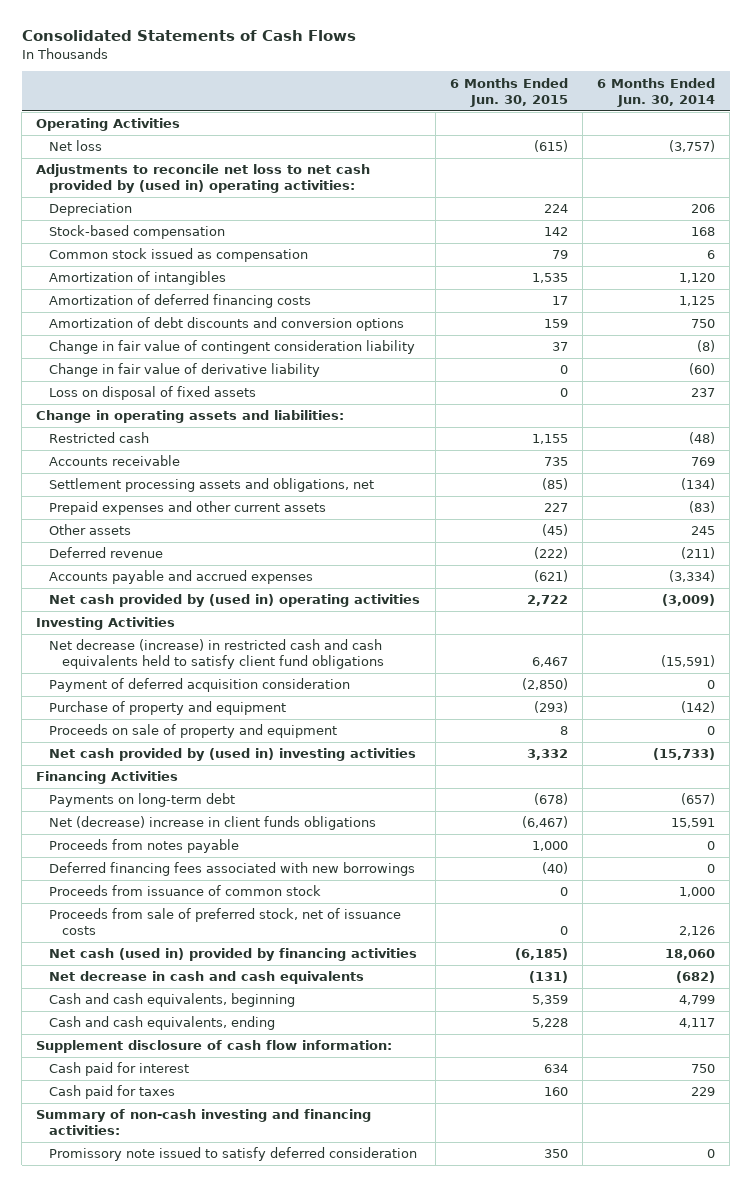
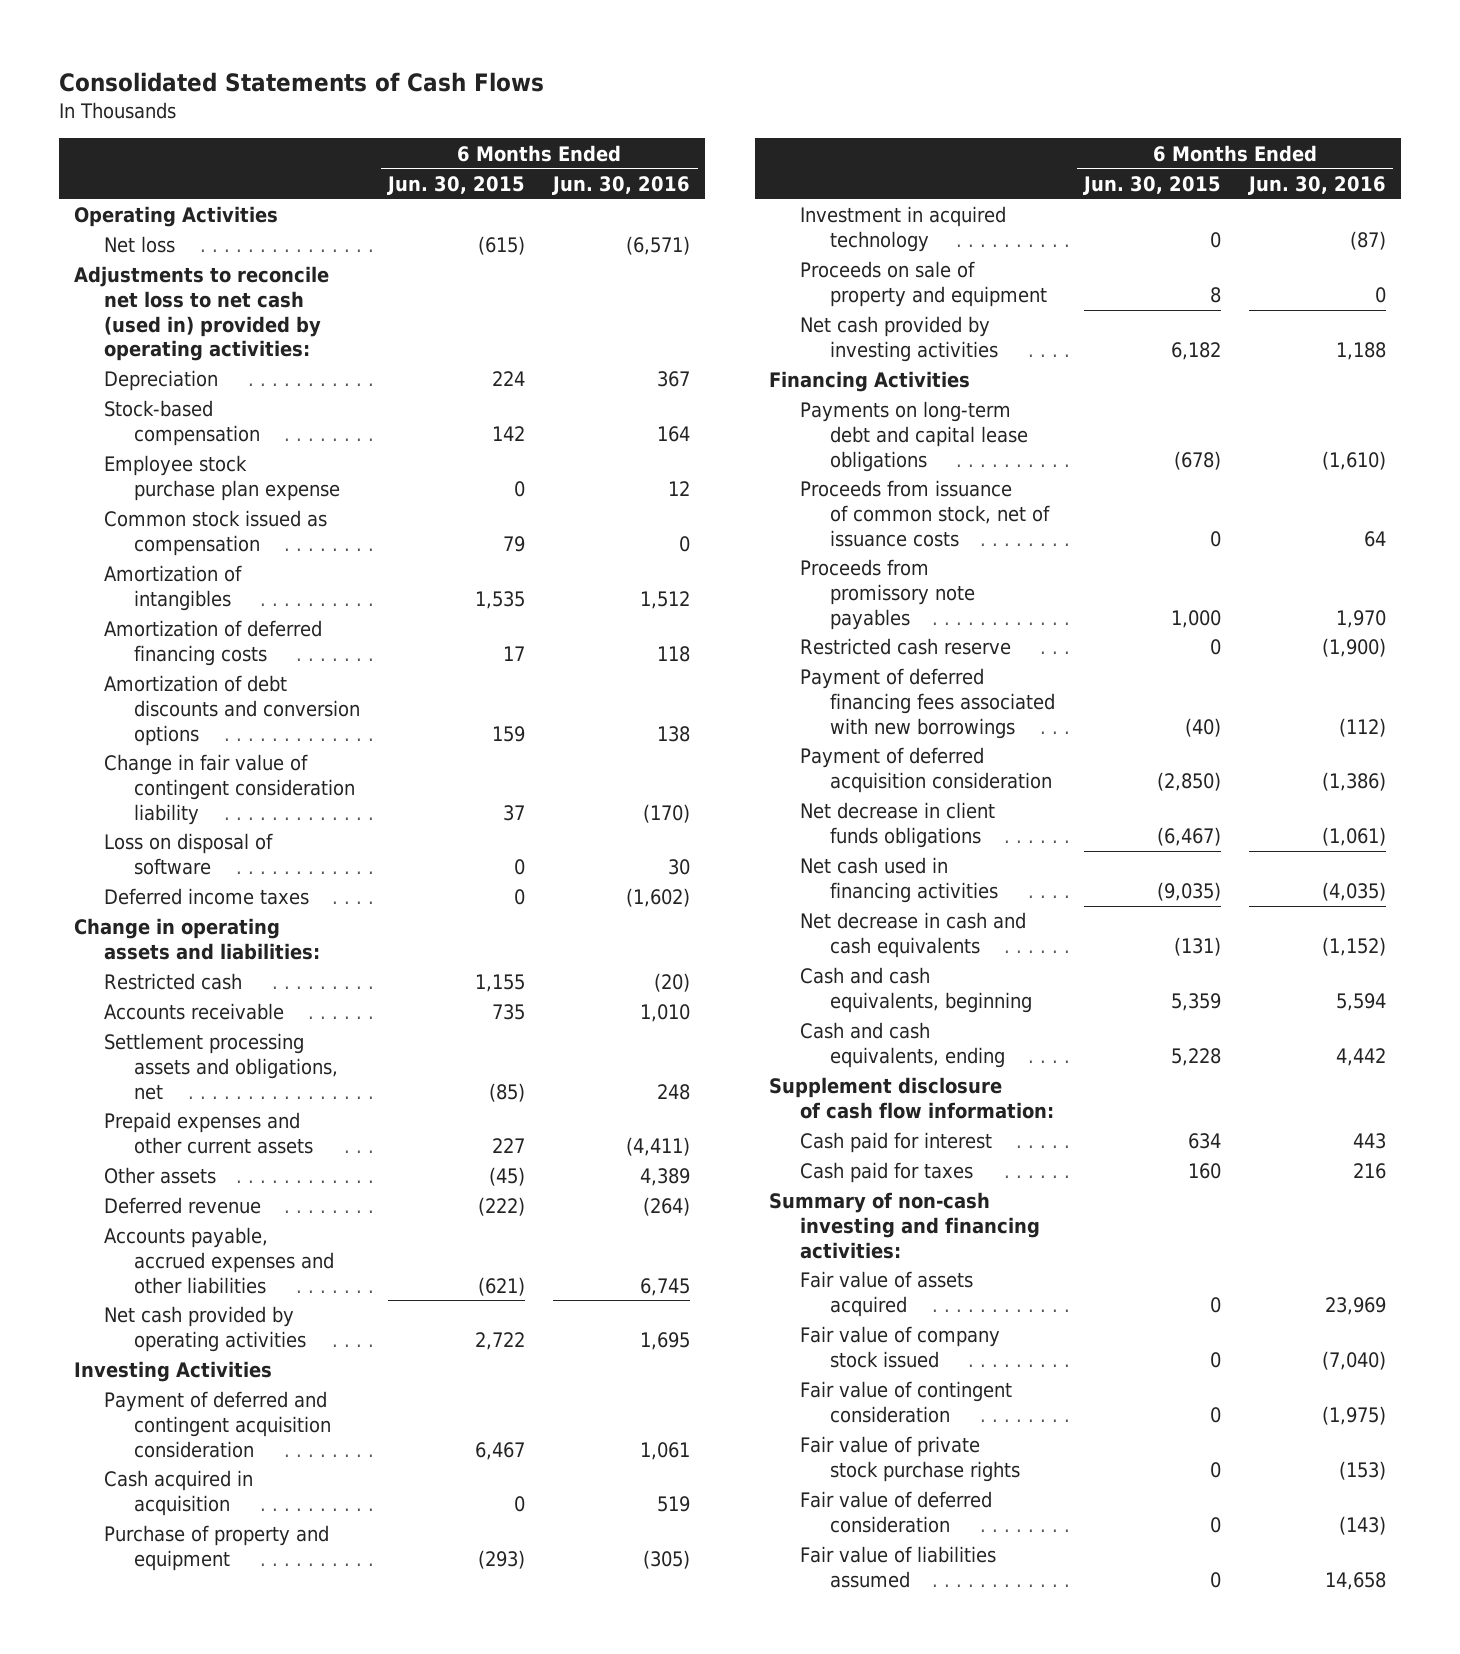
- | 6 Months Ended Jun. 30, 2015 | 6 Months Ended Jun. 30, 2014
+ | 6 Months Ended Jun. 30, 2015 | 6 Months Ended Jun. 30, 2016
- Adjustments to reconcile net loss to net cash provided by (used in) operating activities:
+ Adjustments to reconcile net loss to net cash (used in) provided by operating activities:
+ Employee stock purchase plan expense | 0 | 12
- Change in fair value of derivative liability | 0 | (60)
- Loss on disposal of fixed assets | 0 | 237
+ Loss on disposal of software | 0 | 30
+ Deferred income taxes | 0 | (1,602)
- Accounts payable and accrued expenses | (621) | (3,334)
- Net cash provided by (used in) operating activities | 2,722 | (3,009)
+ Accounts payable, accrued expenses and other liabilities | (621) | 6,745
+ Net cash provided by operating activities | 2,722 | 1,695
- Net decrease (increase) in restricted cash and cash equivalents held to satisfy client fund obligations | 6,467 | (15,591)
+ Payment of deferred and contingent acquisition consideration | 6,467 | 1,061
+ Cash acquired in acquisition | 0 | 519
+ Investment in acquired technology | 0 | (87)
- Net cash provided by (used in) investing activities | 3,332 | (15,733)
+ Net cash provided by investing activities | 6,182 | 1,188
- Payments on long-term debt | (678) | (657)
- Net (decrease) increase in client funds obligations | (6,467) | 15,591
- Proceeds from notes payable | 1,000 | 0
- Deferred financing fees associated with new borrowings | (40) | 0
- Proceeds from issuance of common stock | 0 | 1,000
- Proceeds from sale of preferred stock, net of issuance costs | 0 | 2,126
- Net cash (used in) provided by financing activities | (6,185) | 18,060
+ Payments on long-term debt and capital lease obligations | (678) | (1,610)
+ Proceeds from issuance of common stock, net of issuance costs | 0 | 64
+ Proceeds from promissory note payables | 1,000 | 1,970
+ Restricted cash reserve | 0 | (1,900)
+ Payment of deferred financing fees associated with new borrowings | (40) | (112)
moved down: Payment of deferred acquisition consideration | (2,850) | (1,386)
+ Net decrease in client funds obligations | (6,467) | (1,061)
+ Net cash used in financing activities | (9,035) | (4,035)
- Promissory note issued to satisfy deferred consideration | 350 | 0
+ Fair value of assets acquired | 0 | 23,969
+ Fair value of company stock issued | 0 | (7,040)
+ Fair value of contingent consideration | 0 | (1,975)
+ Fair value of private stock purchase rights | 0 | (153)
+ Fair value of deferred consideration | 0 | (143)
+ Fair value of liabilities assumed | 0 | 14,658

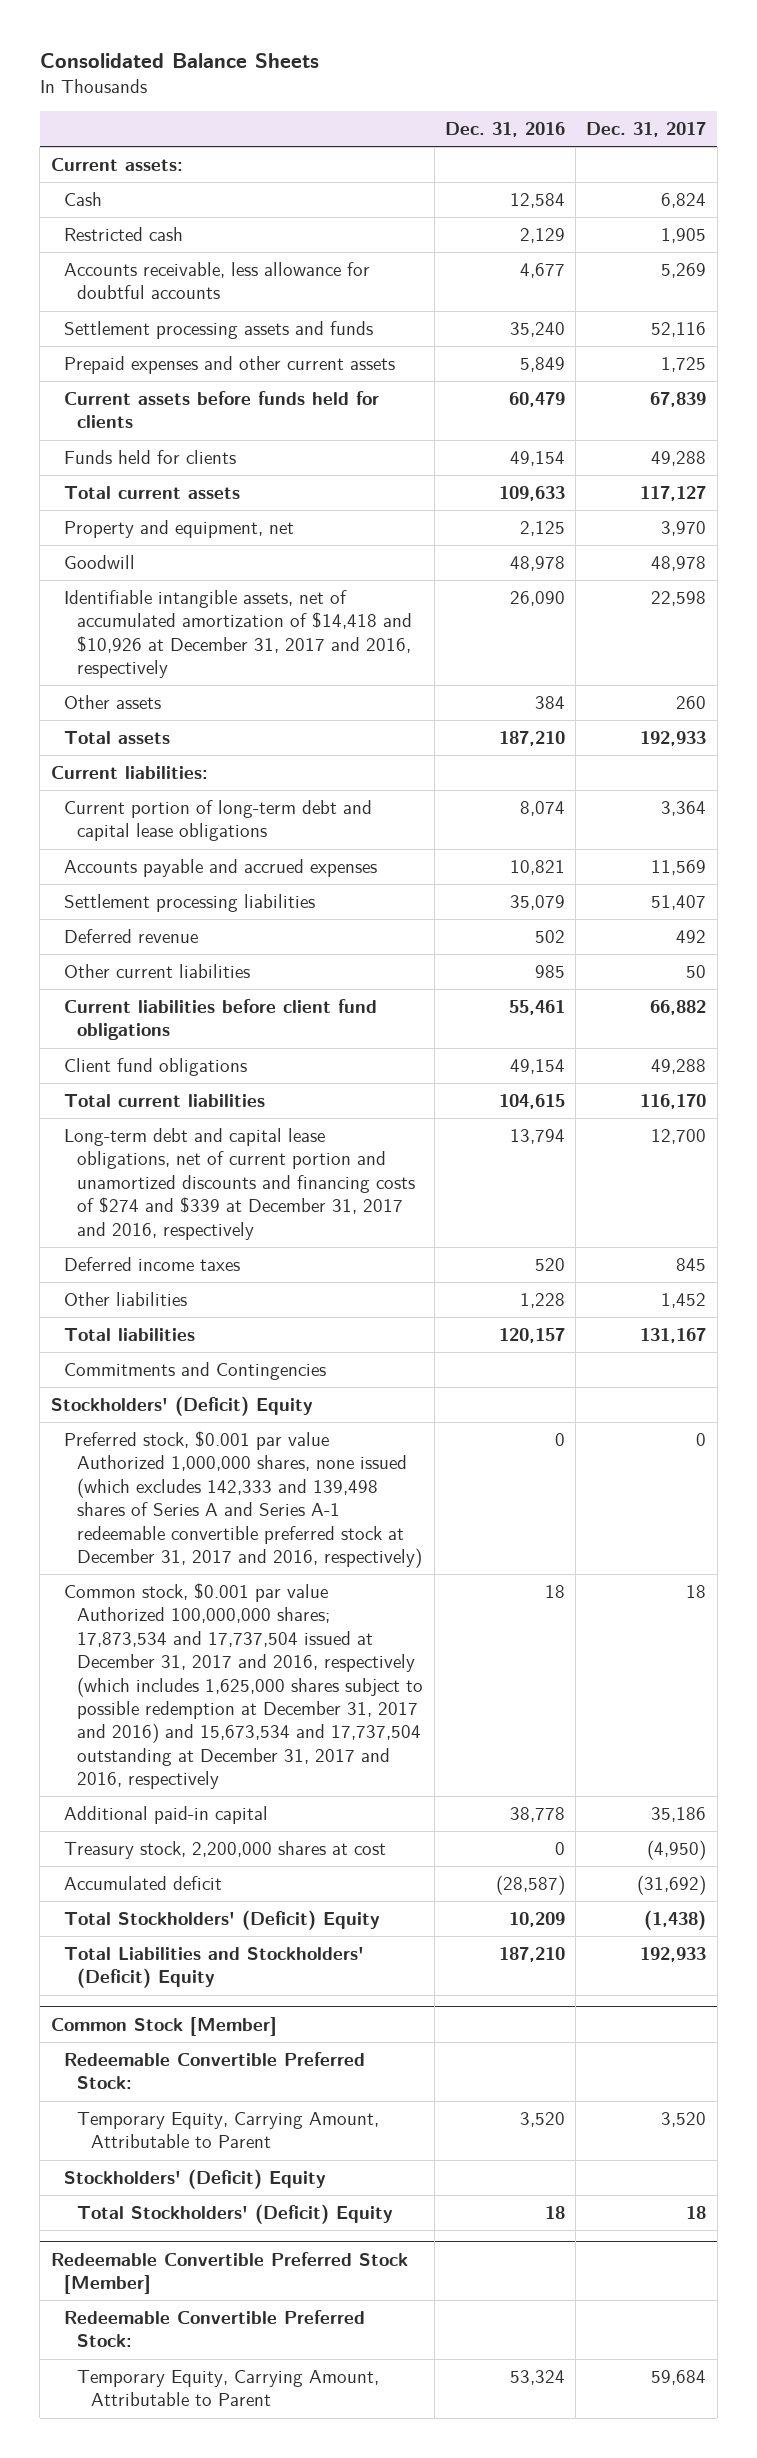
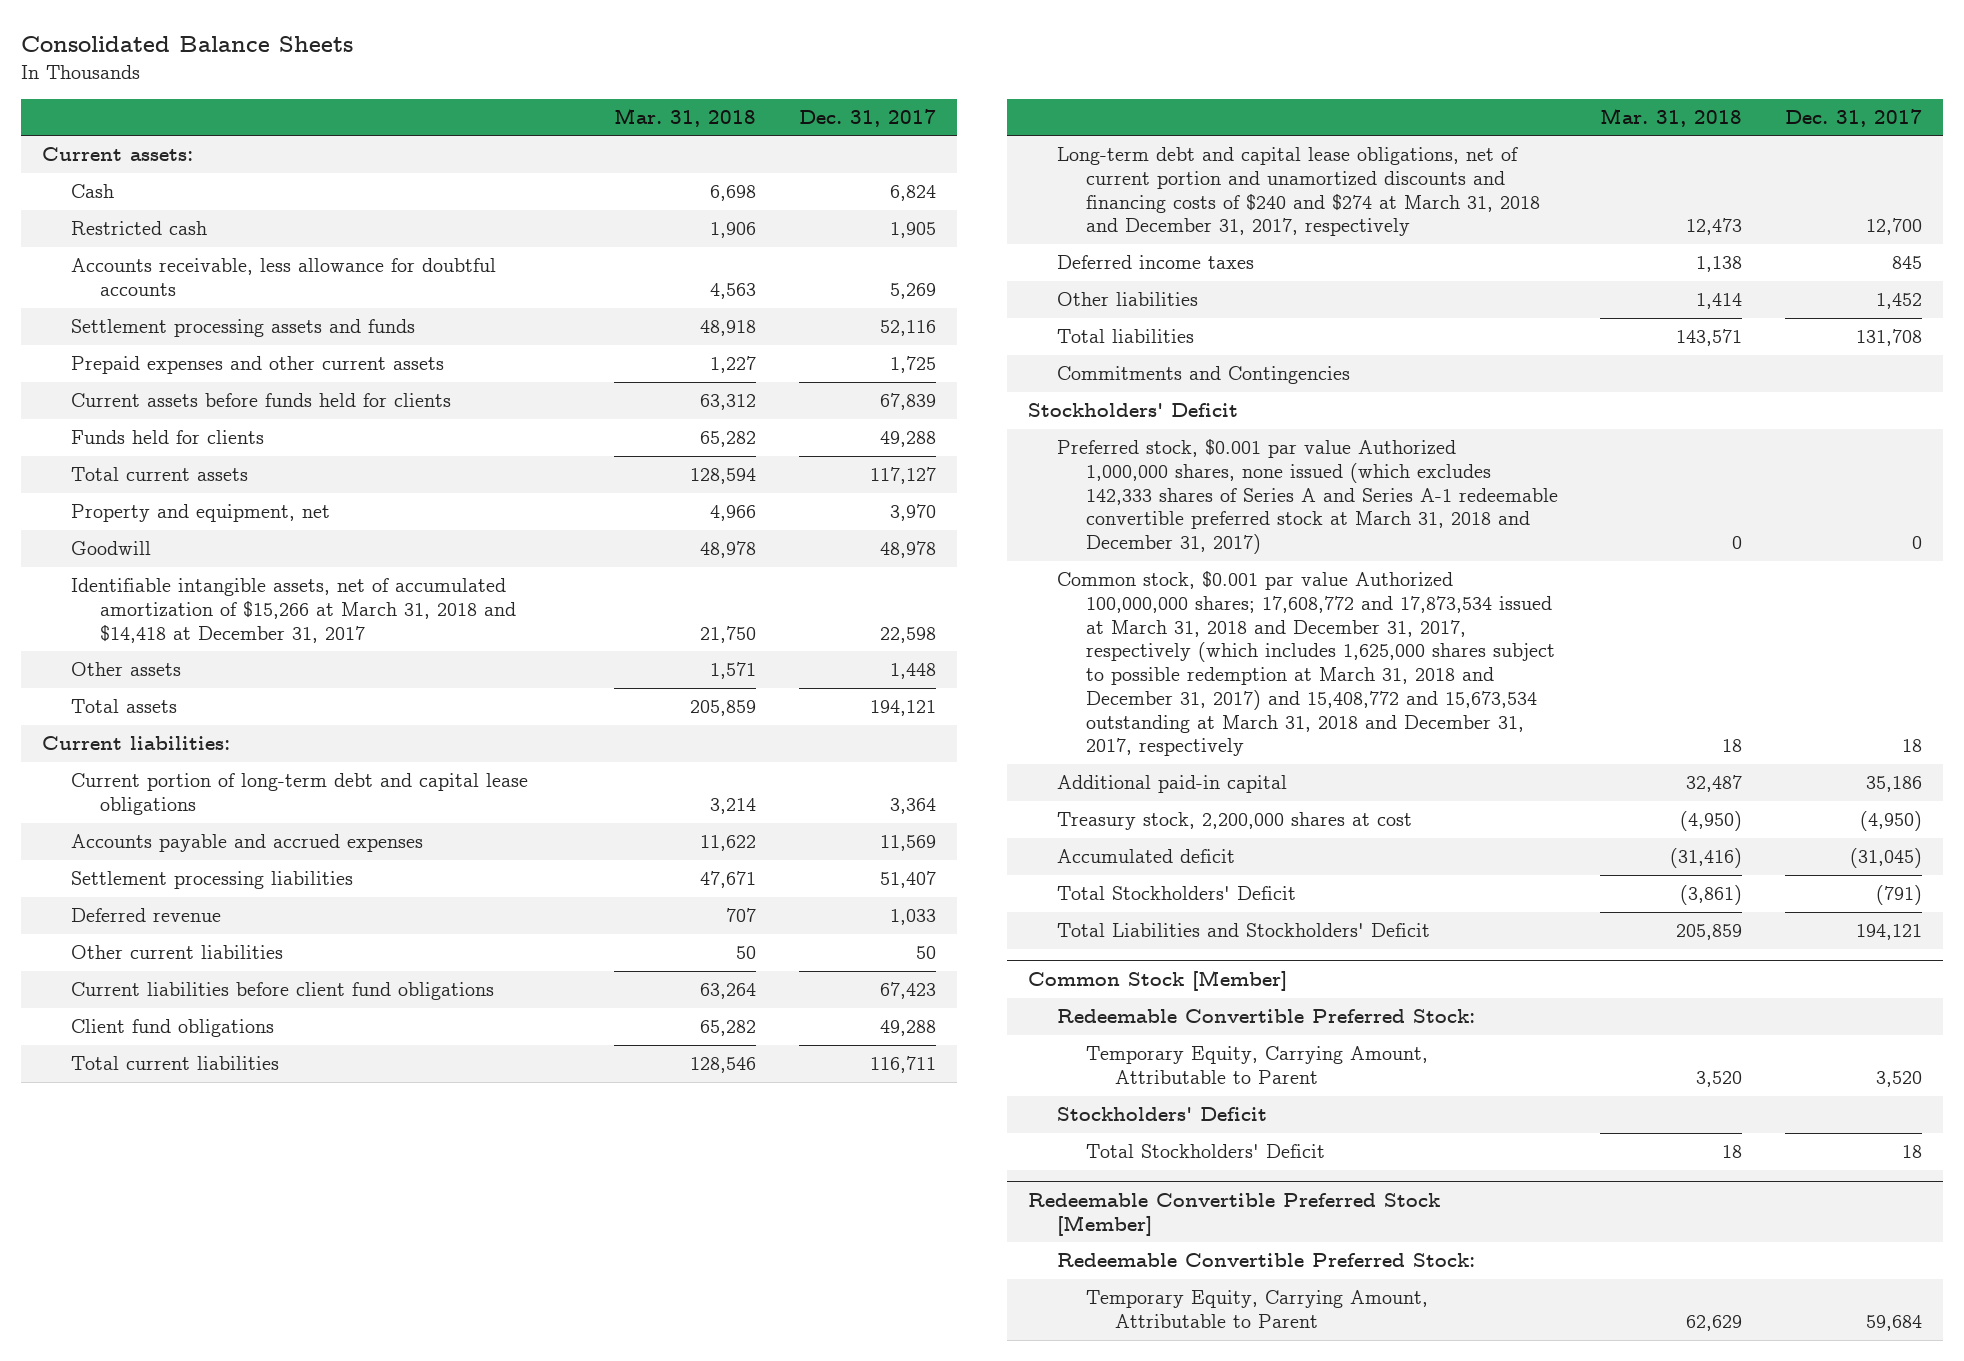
- | Dec. 31, 2016 | Dec. 31, 2017
+ | Mar. 31, 2018 | Dec. 31, 2017
- Identifiable intangible assets, net of accumulated amortization of $14,418 and $10,926 at December 31, 2017 and 2016, respectively | 26,090 | 22,598
- Other assets | 384 | 260
- Total assets | 187,210 | 192,933
+ Identifiable intangible assets, net of accumulated amortization of $15,266 at March 31, 2018 and $14,418 at December 31, 2017 | 21,750 | 22,598
+ Other assets | 1,571 | 1,448
+ Total assets | 205,859 | 194,121
- Deferred revenue | 502 | 492
+ Deferred revenue | 707 | 1,033
- Current liabilities before client fund obligations | 55,461 | 66,882
+ Current liabilities before client fund obligations | 63,264 | 67,423
- Total current liabilities | 104,615 | 116,170
- Long-term debt and capital lease obligations, net of current portion and unamortized discounts and financing costs of $274 and $339 at December 31, 2017 and 2016, respectively | 13,794 | 12,700
+ Total current liabilities | 128,546 | 116,711
+ Long-term debt and capital lease obligations, net of current portion and unamortized discounts and financing costs of $240 and $274 at March 31, 2018 and December 31, 2017, respectively | 12,473 | 12,700
- Total liabilities | 120,157 | 131,167
+ Total liabilities | 143,571 | 131,708
- Stockholders' (Deficit) Equity
- Preferred stock, $0.001 par value Authorized 1,000,000 shares, none issued (which excludes 142,333 and 139,498 shares of Series A and Series A-1 redeemable convertible preferred stock at December 31, 2017 and 2016, respectively) | 0 | 0
- Common stock, $0.001 par value Authorized 100,000,000 shares; 17,873,534 and 17,737,504 issued at December 31, 2017 and 2016, respectively (which includes 1,625,000 shares subject to possible redemption at December 31, 2017 and 2016) and 15,673,534 and 17,737,504 outstanding at December 31, 2017 and 2016, respectively | 18 | 18
+ Stockholders' Deficit
+ Preferred stock, $0.001 par value Authorized 1,000,000 shares, none issued (which excludes 142,333 shares of Series A and Series A-1 redeemable convertible preferred stock at March 31, 2018 and December 31, 2017) | 0 | 0
+ Common stock, $0.001 par value Authorized 100,000,000 shares; 17,608,772 and 17,873,534 issued at March 31, 2018 and December 31, 2017, respectively (which includes 1,625,000 shares subject to possible redemption at March 31, 2018 and December 31, 2017) and 15,408,772 and 15,673,534 outstanding at March 31, 2018 and December 31, 2017, respectively | 18 | 18
- Accumulated deficit | (28,587) | (31,692)
- Total Stockholders' (Deficit) Equity | 10,209 | (1,438)
- Total Liabilities and Stockholders' (Deficit) Equity | 187,210 | 192,933
+ Accumulated deficit | (31,416) | (31,045)
+ Total Stockholders' Deficit | (3,861) | (791)
+ Total Liabilities and Stockholders' Deficit | 205,859 | 194,121
@ Common Stock [Member]
- Stockholders' (Deficit) Equity
- Total Stockholders' (Deficit) Equity | 18 | 18
+ Stockholders' Deficit
+ Total Stockholders' Deficit | 18 | 18

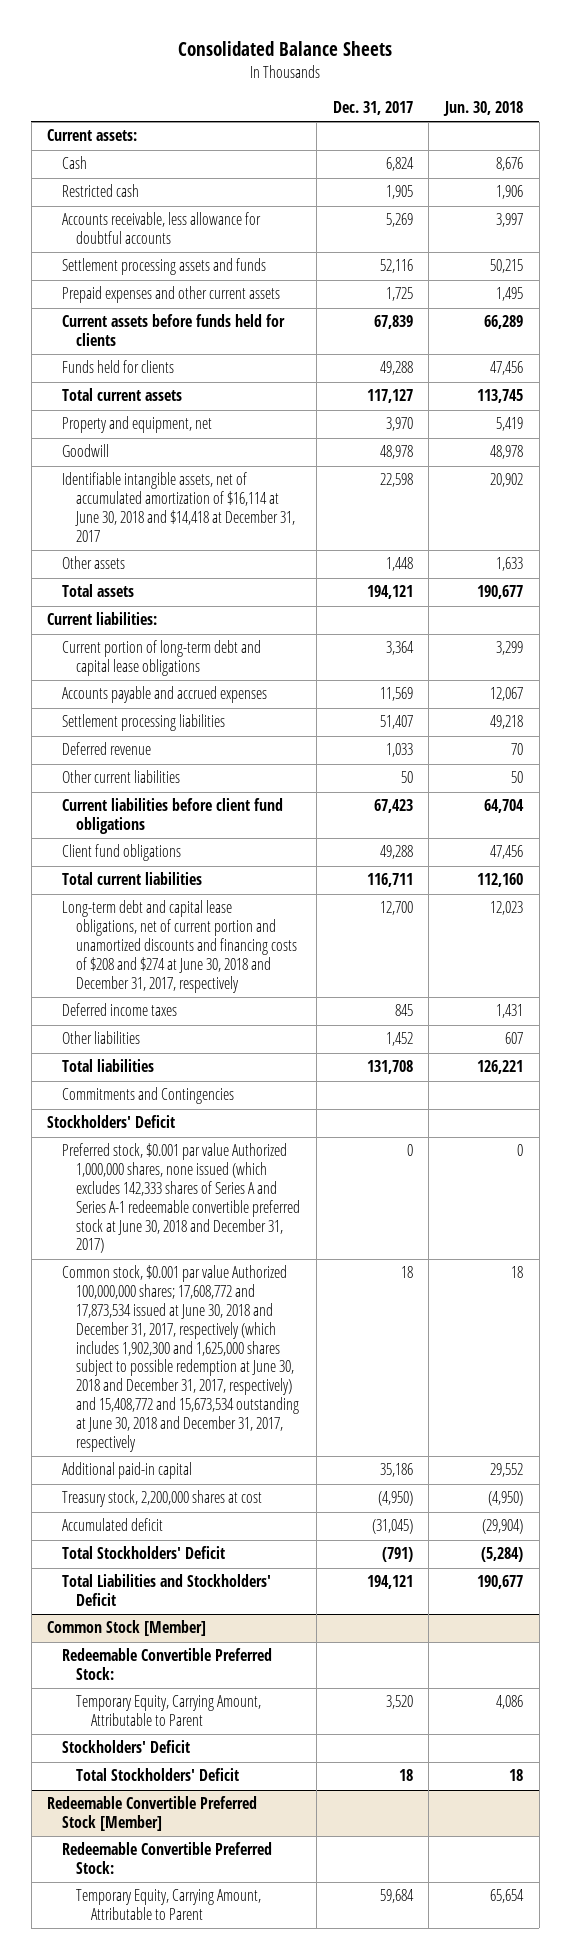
- | Mar. 31, 2018 | Dec. 31, 2017
+ | Dec. 31, 2017 | Jun. 30, 2018
- Identifiable intangible assets, net of accumulated amortization of $15,266 at March 31, 2018 and $14,418 at December 31, 2017 | 21,750 | 22,598
+ Identifiable intangible assets, net of accumulated amortization of $16,114 at June 30, 2018 and $14,418 at December 31, 2017 | 22,598 | 20,902
- Long-term debt and capital lease obligations, net of current portion and unamortized discounts and financing costs of $240 and $274 at March 31, 2018 and December 31, 2017, respectively | 12,473 | 12,700
+ Long-term debt and capital lease obligations, net of current portion and unamortized discounts and financing costs of $208 and $274 at June 30, 2018 and December 31, 2017, respectively | 12,700 | 12,023
- Preferred stock, $0.001 par value Authorized 1,000,000 shares, none issued (which excludes 142,333 shares of Series A and Series A-1 redeemable convertible preferred stock at March 31, 2018 and December 31, 2017) | 0 | 0
- Common stock, $0.001 par value Authorized 100,000,000 shares; 17,608,772 and 17,873,534 issued at March 31, 2018 and December 31, 2017, respectively (which includes 1,625,000 shares subject to possible redemption at March 31, 2018 and December 31, 2017) and 15,408,772 and 15,673,534 outstanding at March 31, 2018 and December 31, 2017, respectively | 18 | 18
+ Preferred stock, $0.001 par value Authorized 1,000,000 shares, none issued (which excludes 142,333 shares of Series A and Series A-1 redeemable convertible preferred stock at June 30, 2018 and December 31, 2017) | 0 | 0
+ Common stock, $0.001 par value Authorized 100,000,000 shares; 17,608,772 and 17,873,534 issued at June 30, 2018 and December 31, 2017, respectively (which includes 1,902,300 and 1,625,000 shares subject to possible redemption at June 30, 2018 and December 31, 2017, respectively) and 15,408,772 and 15,673,534 outstanding at June 30, 2018 and December 31, 2017, respectively | 18 | 18

